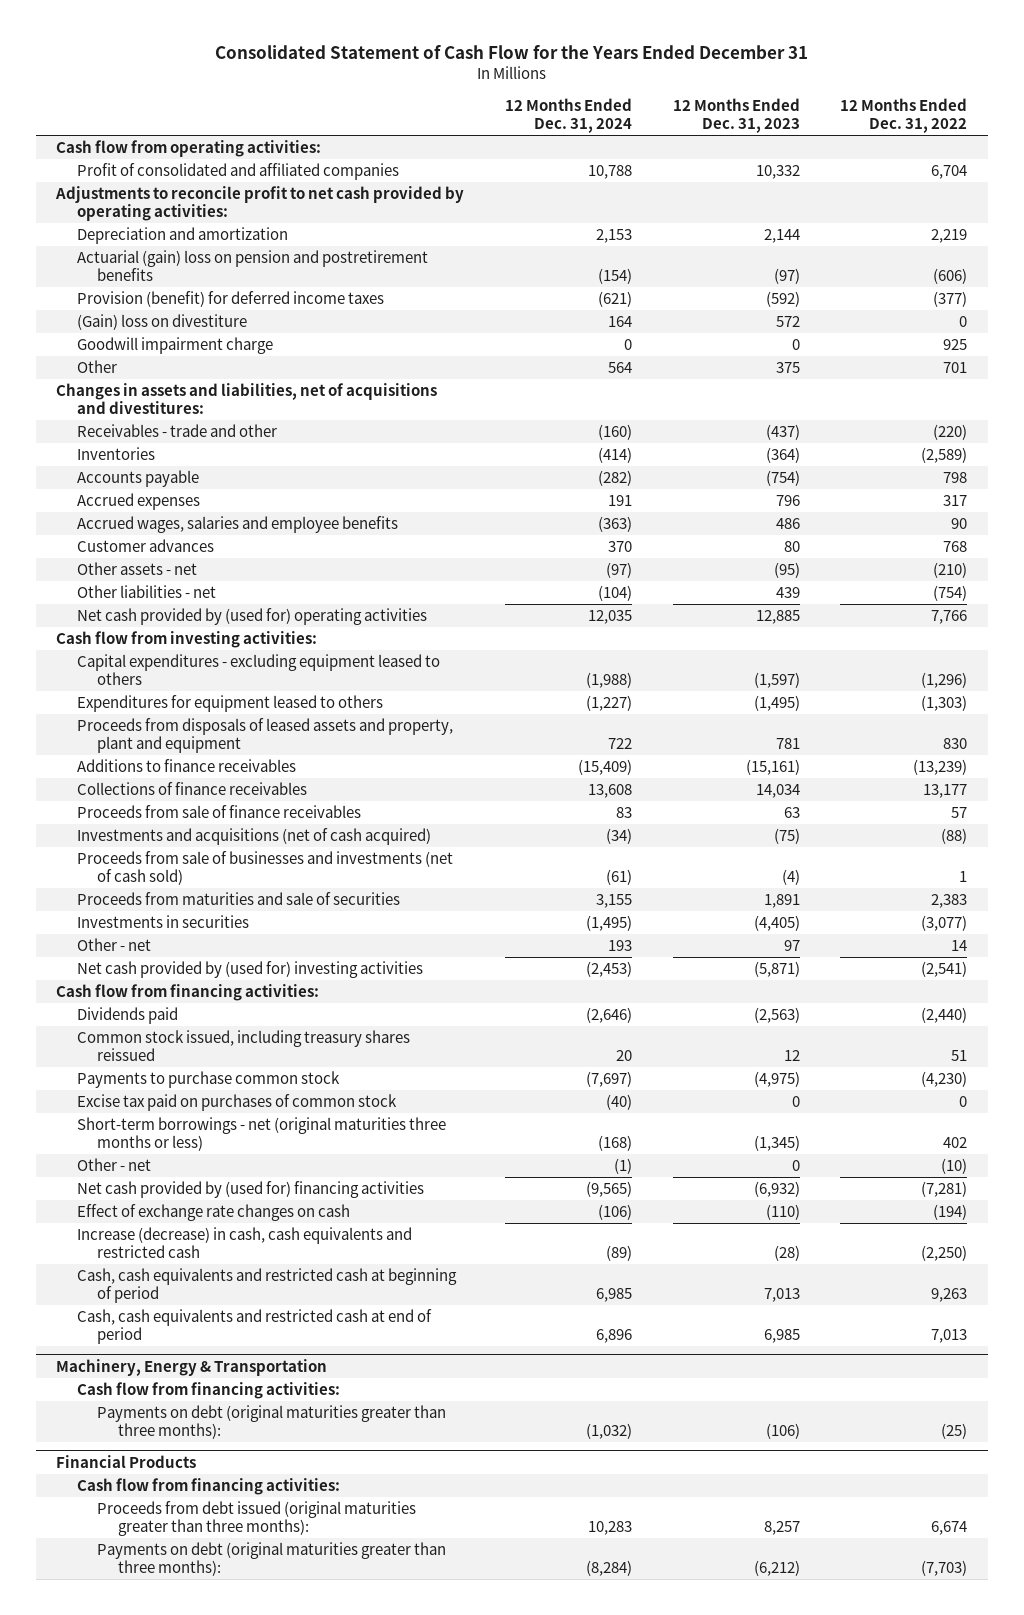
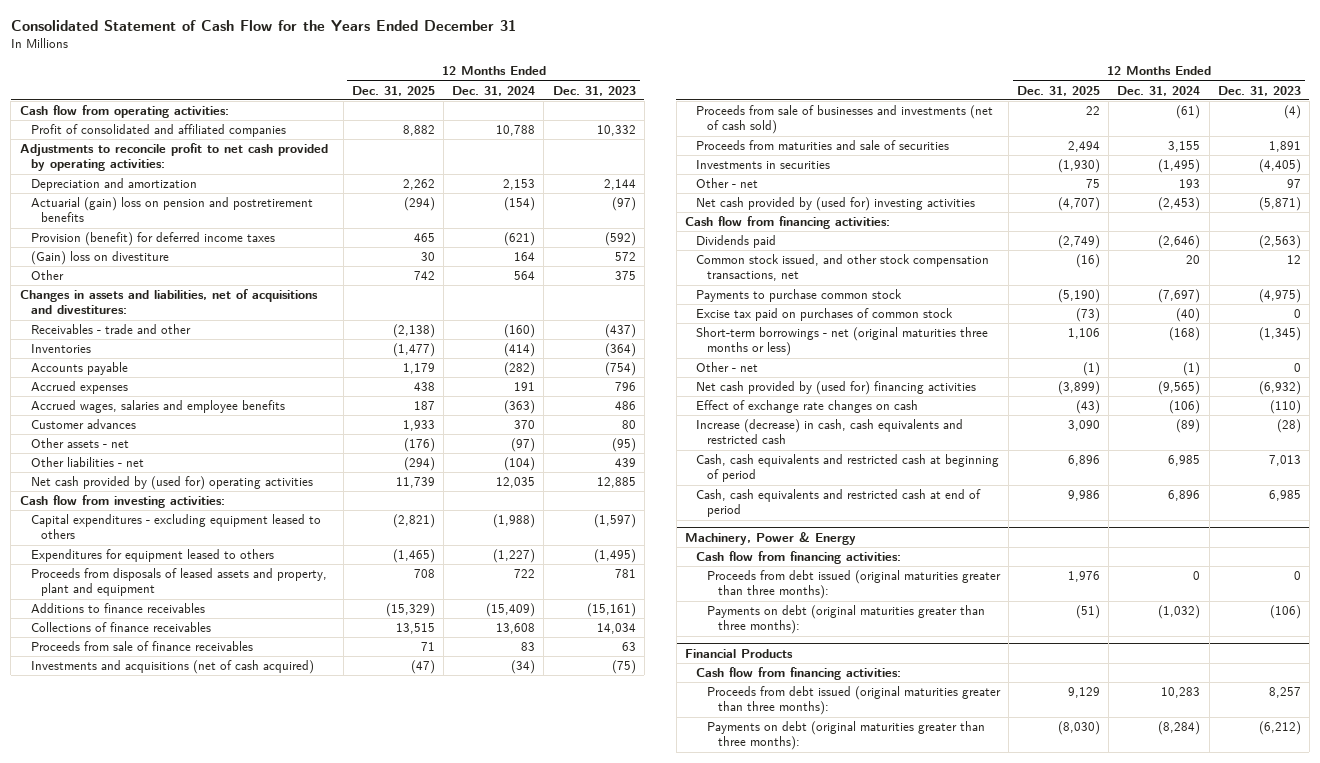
- | 12 Months Ended Dec. 31, 2024 | 12 Months Ended Dec. 31, 2023 | 12 Months Ended Dec. 31, 2022
+ | 12 Months Ended Dec. 31, 2025 | 12 Months Ended Dec. 31, 2024 | 12 Months Ended Dec. 31, 2023
- Goodwill impairment charge | 0 | 0 | 925
- Common stock issued, including treasury shares reissued | 20 | 12 | 51
+ Common stock issued, and other stock compensation transactions, net | (16) | 20 | 12
- Machinery, Energy & Transportation
+ Machinery, Power & Energy
+ Proceeds from debt issued (original maturities greater than three months): | 1,976 | 0 | 0

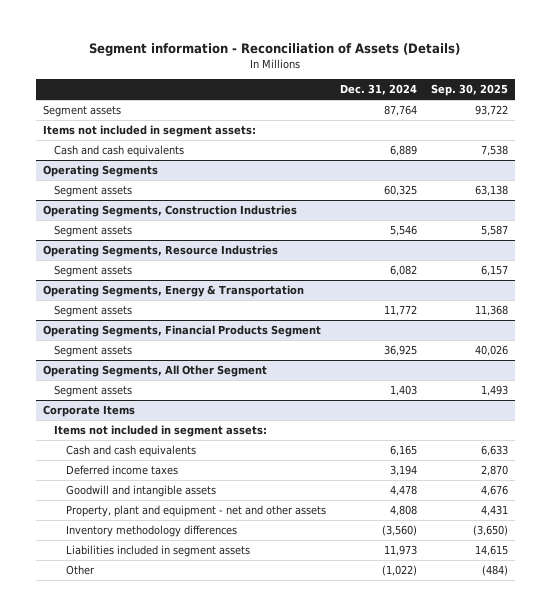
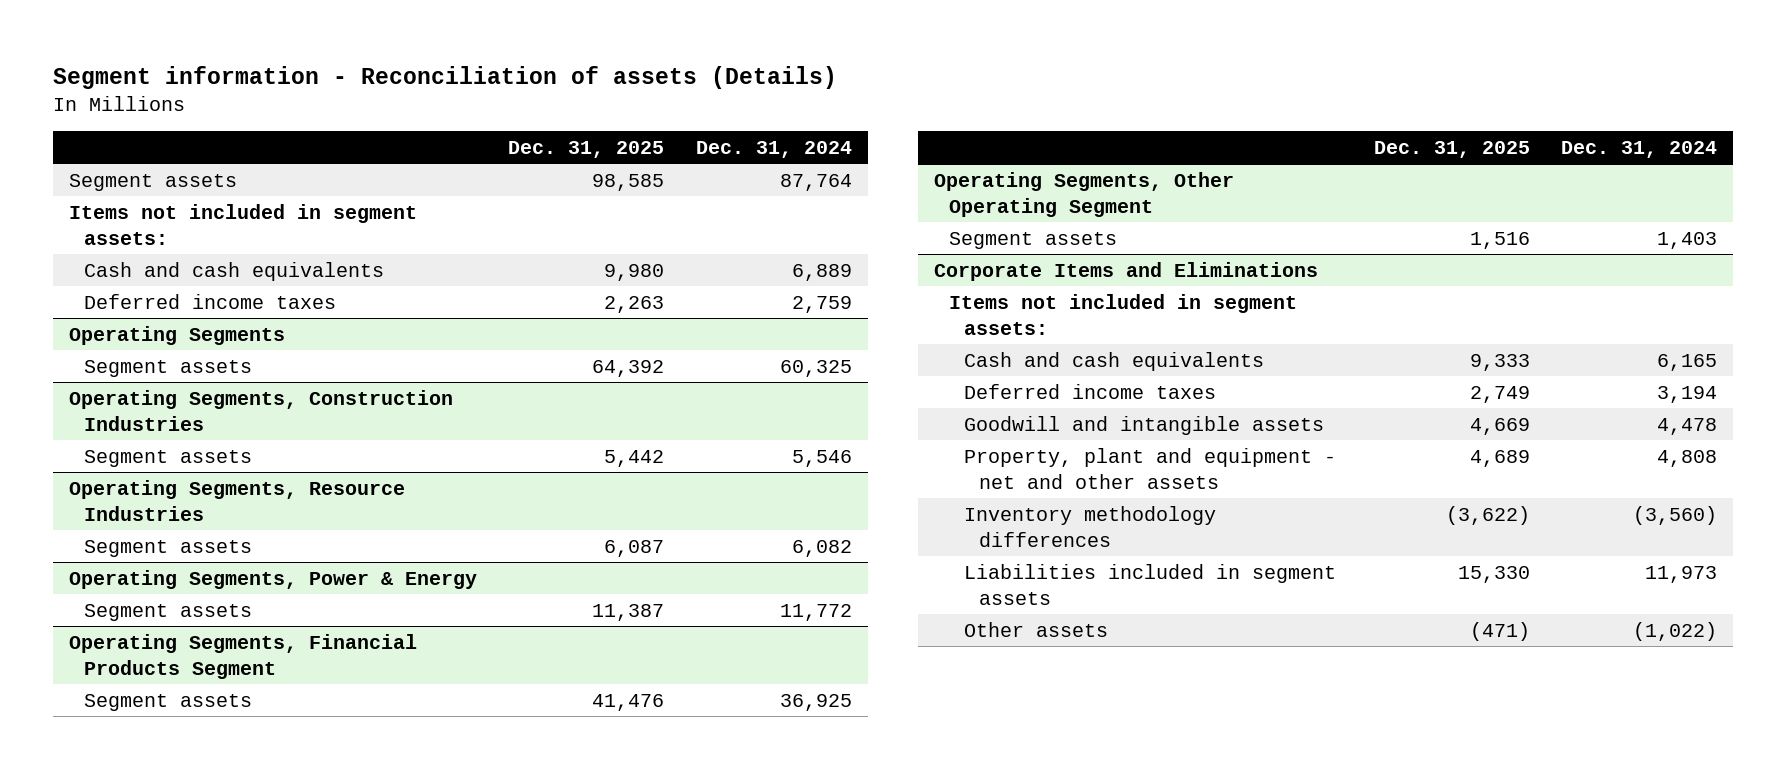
- Segment information - Reconciliation of Assets (Details)
+ Segment information - Reconciliation of assets (Details)
- | Dec. 31, 2024 | Sep. 30, 2025
+ | Dec. 31, 2025 | Dec. 31, 2024
+ Deferred income taxes | 2,263 | 2,759
- Operating Segments, Energy & Transportation
+ Operating Segments, Power & Energy
- Operating Segments, All Other Segment
+ Operating Segments, Other Operating Segment
- Corporate Items
+ Corporate Items and Eliminations
- Other | (1,022) | (484)
+ Other assets | (471) | (1,022)

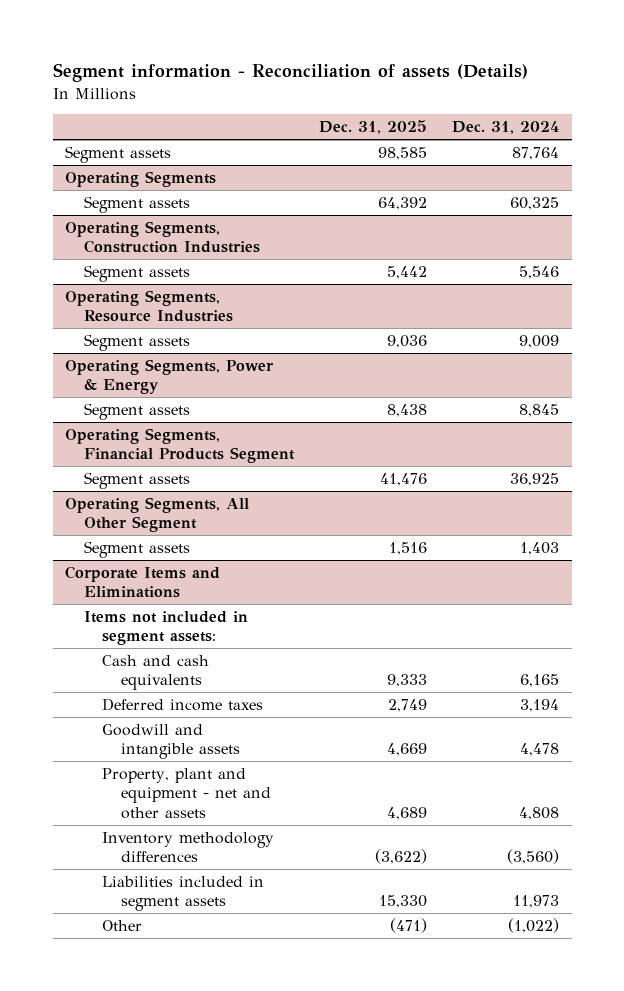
- Items not included in segment assets:
- Cash and cash equivalents | 9,980 | 6,889
- Deferred income taxes | 2,263 | 2,759
@ Operating Segments, Resource Industries
- Segment assets | 6,087 | 6,082
+ Segment assets | 9,036 | 9,009
@ Operating Segments, Power & Energy
- Segment assets | 11,387 | 11,772
+ Segment assets | 8,438 | 8,845
- Operating Segments, Other Operating Segment
+ Operating Segments, All Other Segment
@ Corporate Items and Eliminations
- Other assets | (471) | (1,022)
+ Other | (471) | (1,022)

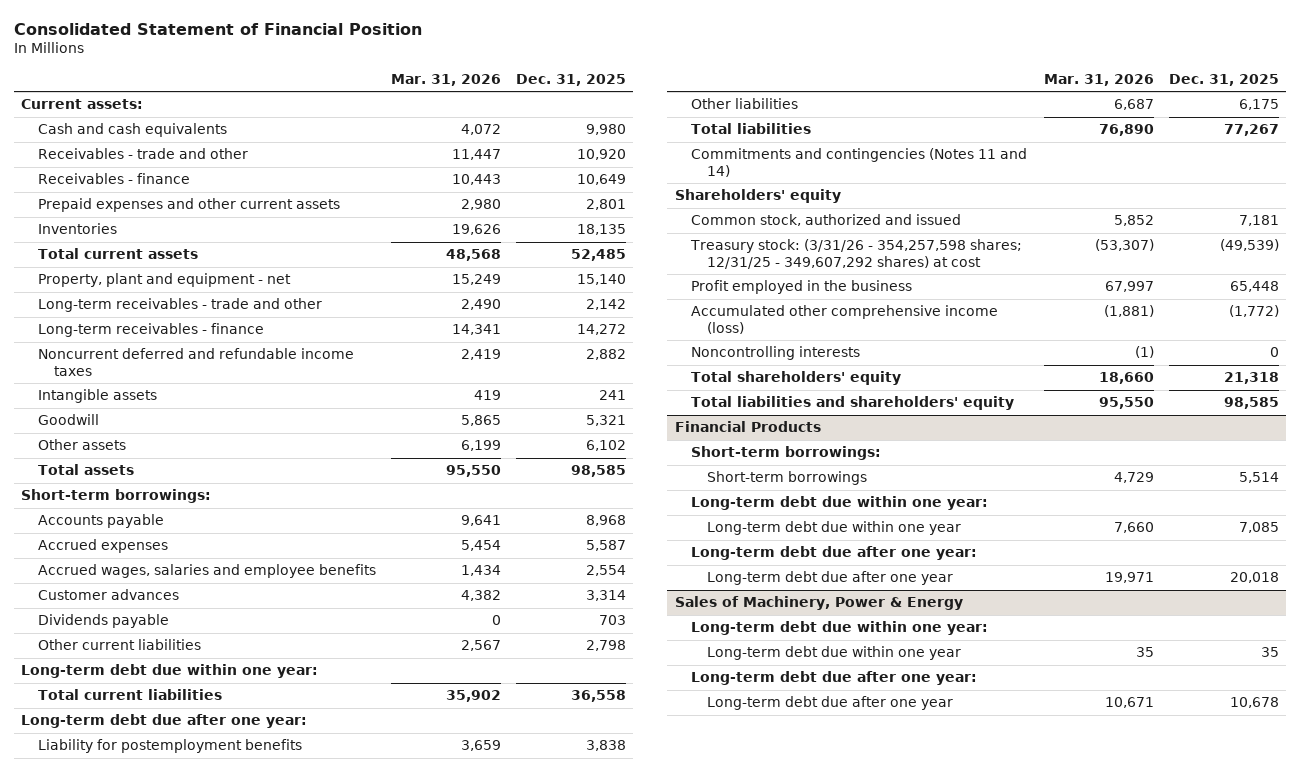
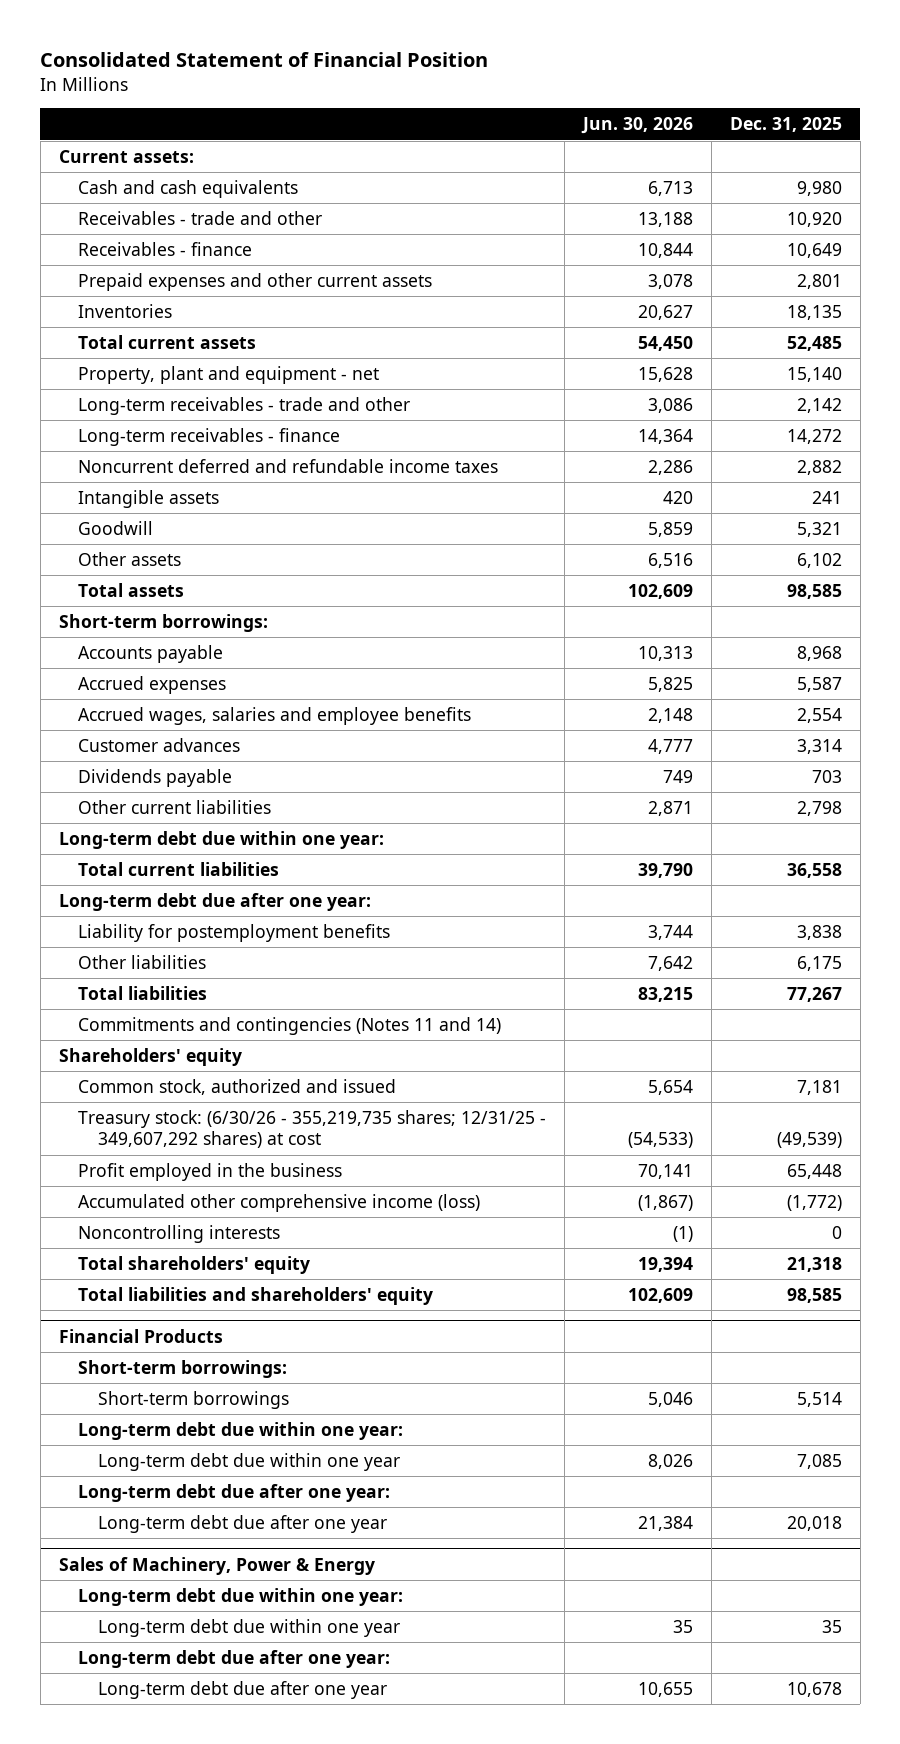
- | Mar. 31, 2026 | Dec. 31, 2025
+ | Jun. 30, 2026 | Dec. 31, 2025
- Treasury stock: (3/31/26 - 354,257,598 shares; 12/31/25 - 349,607,292 shares) at cost | (53,307) | (49,539)
+ Treasury stock: (6/30/26 - 355,219,735 shares; 12/31/25 - 349,607,292 shares) at cost | (54,533) | (49,539)

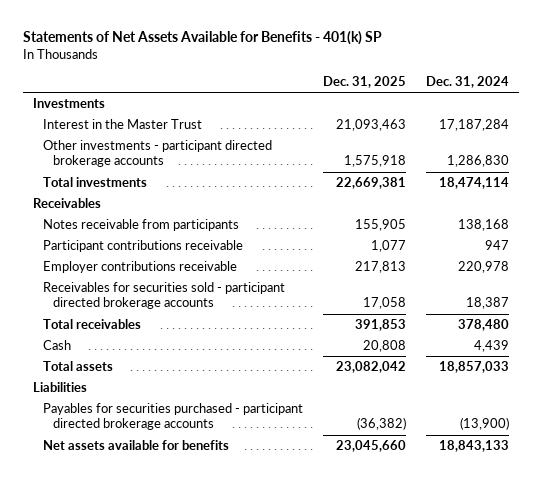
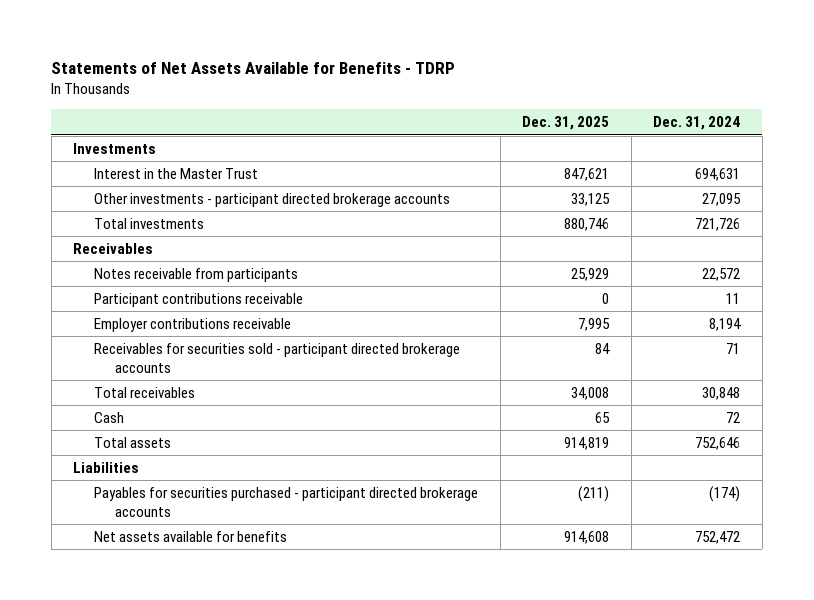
- Statements of Net Assets Available for Benefits - 401(k) SP
+ Statements of Net Assets Available for Benefits - TDRP
- Interest in the Master Trust | 21,093,463 | 17,187,284
- Other investments - participant directed brokerage accounts | 1,575,918 | 1,286,830
- Total investments | 22,669,381 | 18,474,114
+ Interest in the Master Trust | 847,621 | 694,631
+ Other investments - participant directed brokerage accounts | 33,125 | 27,095
+ Total investments | 880,746 | 721,726
- Notes receivable from participants | 155,905 | 138,168
- Participant contributions receivable | 1,077 | 947
- Employer contributions receivable | 217,813 | 220,978
- Receivables for securities sold - participant directed brokerage accounts | 17,058 | 18,387
- Total receivables | 391,853 | 378,480
- Cash | 20,808 | 4,439
- Total assets | 23,082,042 | 18,857,033
+ Notes receivable from participants | 25,929 | 22,572
+ Participant contributions receivable | 0 | 11
+ Employer contributions receivable | 7,995 | 8,194
+ Receivables for securities sold - participant directed brokerage accounts | 84 | 71
+ Total receivables | 34,008 | 30,848
+ Cash | 65 | 72
+ Total assets | 914,819 | 752,646
- Payables for securities purchased - participant directed brokerage accounts | (36,382) | (13,900)
- Net assets available for benefits | 23,045,660 | 18,843,133
+ Payables for securities purchased - participant directed brokerage accounts | (211) | (174)
+ Net assets available for benefits | 914,608 | 752,472

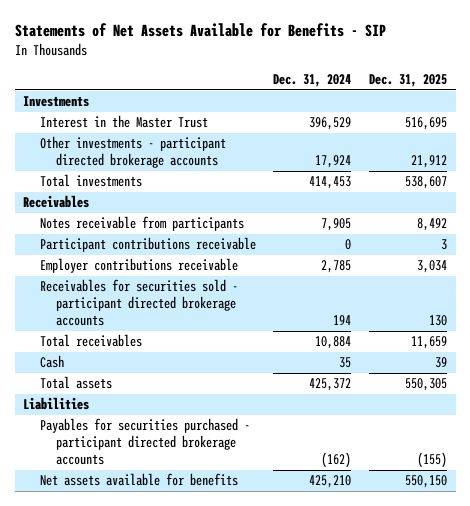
- Statements of Net Assets Available for Benefits - TDRP
+ Statements of Net Assets Available for Benefits - SIP
- | Dec. 31, 2025 | Dec. 31, 2024
+ | Dec. 31, 2024 | Dec. 31, 2025
- Interest in the Master Trust | 847,621 | 694,631
- Other investments - participant directed brokerage accounts | 33,125 | 27,095
- Total investments | 880,746 | 721,726
+ Interest in the Master Trust | 396,529 | 516,695
+ Other investments - participant directed brokerage accounts | 17,924 | 21,912
+ Total investments | 414,453 | 538,607
- Notes receivable from participants | 25,929 | 22,572
- Participant contributions receivable | 0 | 11
- Employer contributions receivable | 7,995 | 8,194
- Receivables for securities sold - participant directed brokerage accounts | 84 | 71
- Total receivables | 34,008 | 30,848
- Cash | 65 | 72
- Total assets | 914,819 | 752,646
+ Notes receivable from participants | 7,905 | 8,492
+ Participant contributions receivable | 0 | 3
+ Employer contributions receivable | 2,785 | 3,034
+ Receivables for securities sold - participant directed brokerage accounts | 194 | 130
+ Total receivables | 10,884 | 11,659
+ Cash | 35 | 39
+ Total assets | 425,372 | 550,305
- Payables for securities purchased - participant directed brokerage accounts | (211) | (174)
- Net assets available for benefits | 914,608 | 752,472
+ Payables for securities purchased - participant directed brokerage accounts | (162) | (155)
+ Net assets available for benefits | 425,210 | 550,150

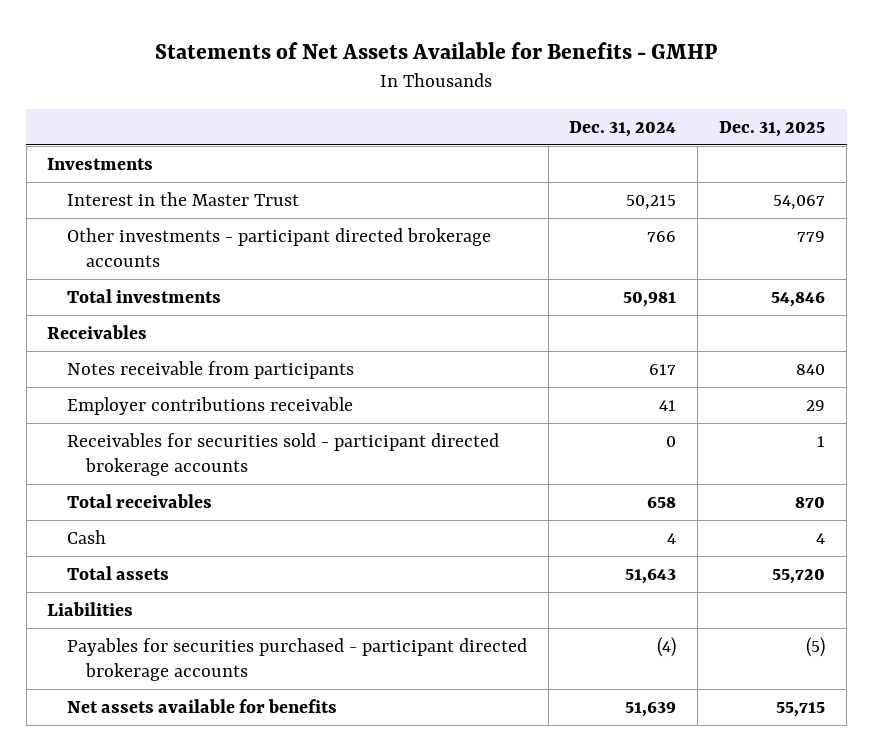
- Statements of Net Assets Available for Benefits - SIP
+ Statements of Net Assets Available for Benefits - GMHP
- Interest in the Master Trust | 396,529 | 516,695
- Other investments - participant directed brokerage accounts | 17,924 | 21,912
- Total investments | 414,453 | 538,607
+ Interest in the Master Trust | 50,215 | 54,067
+ Other investments - participant directed brokerage accounts | 766 | 779
+ Total investments | 50,981 | 54,846
- Notes receivable from participants | 7,905 | 8,492
- Participant contributions receivable | 0 | 3
- Employer contributions receivable | 2,785 | 3,034
- Receivables for securities sold - participant directed brokerage accounts | 194 | 130
- Total receivables | 10,884 | 11,659
- Cash | 35 | 39
- Total assets | 425,372 | 550,305
+ Notes receivable from participants | 617 | 840
+ Employer contributions receivable | 41 | 29
+ Receivables for securities sold - participant directed brokerage accounts | 0 | 1
+ Total receivables | 658 | 870
+ Cash | 4 | 4
+ Total assets | 51,643 | 55,720
- Payables for securities purchased - participant directed brokerage accounts | (162) | (155)
- Net assets available for benefits | 425,210 | 550,150
+ Payables for securities purchased - participant directed brokerage accounts | (4) | (5)
+ Net assets available for benefits | 51,639 | 55,715

